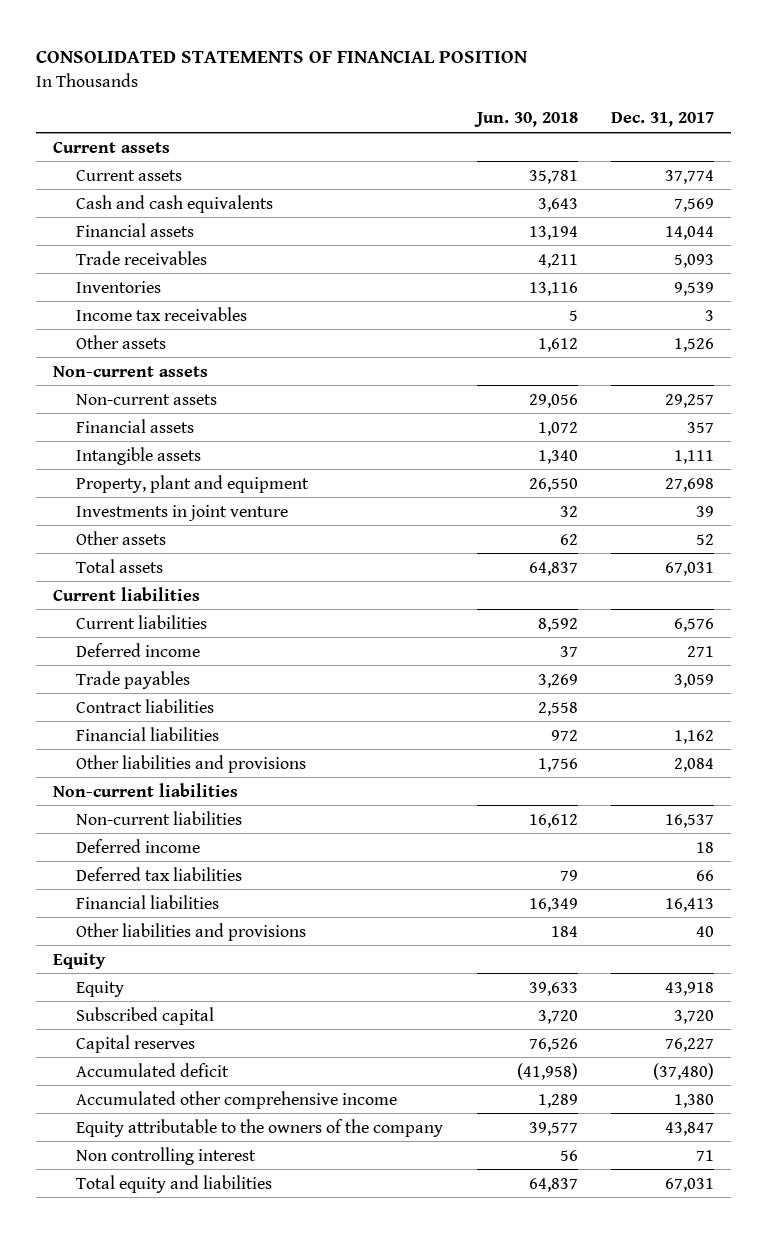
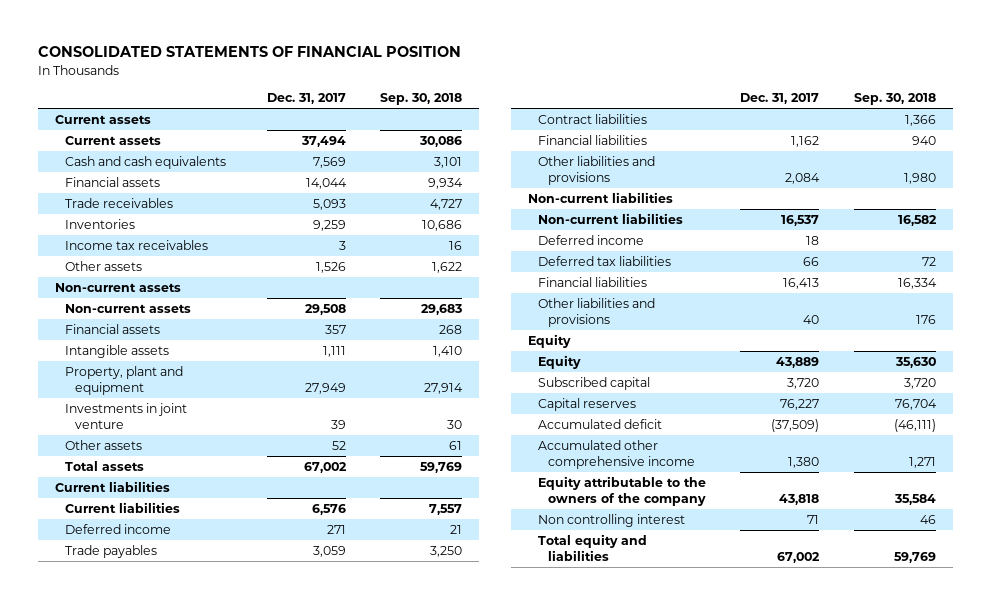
- | Jun. 30, 2018 | Dec. 31, 2017
+ | Dec. 31, 2017 | Sep. 30, 2018
- Current assets | 35,781 | 37,774
+ Current assets | 37,494 | 30,086
- Inventories | 13,116 | 9,539
+ Inventories | 9,259 | 10,686
- Non-current assets | 29,056 | 29,257
+ Non-current assets | 29,508 | 29,683
- Property, plant and equipment | 26,550 | 27,698
+ Property, plant and equipment | 27,949 | 27,914
- Total assets | 64,837 | 67,031
+ Total assets | 67,002 | 59,769
- Equity | 39,633 | 43,918
+ Equity | 43,889 | 35,630
- Accumulated deficit | (41,958) | (37,480)
+ Accumulated deficit | (37,509) | (46,111)
- Equity attributable to the owners of the company | 39,577 | 43,847
+ Equity attributable to the owners of the company | 43,818 | 35,584
- Total equity and liabilities | 64,837 | 67,031
+ Total equity and liabilities | 67,002 | 59,769

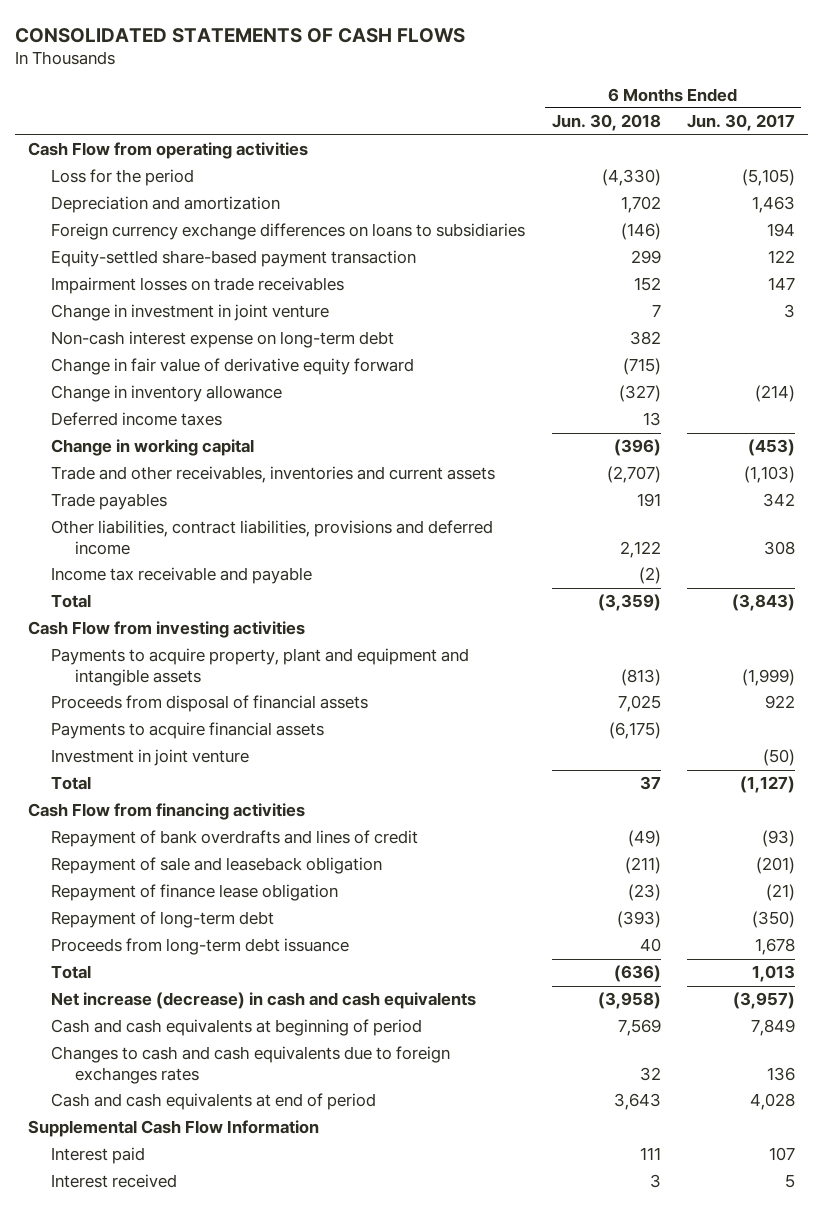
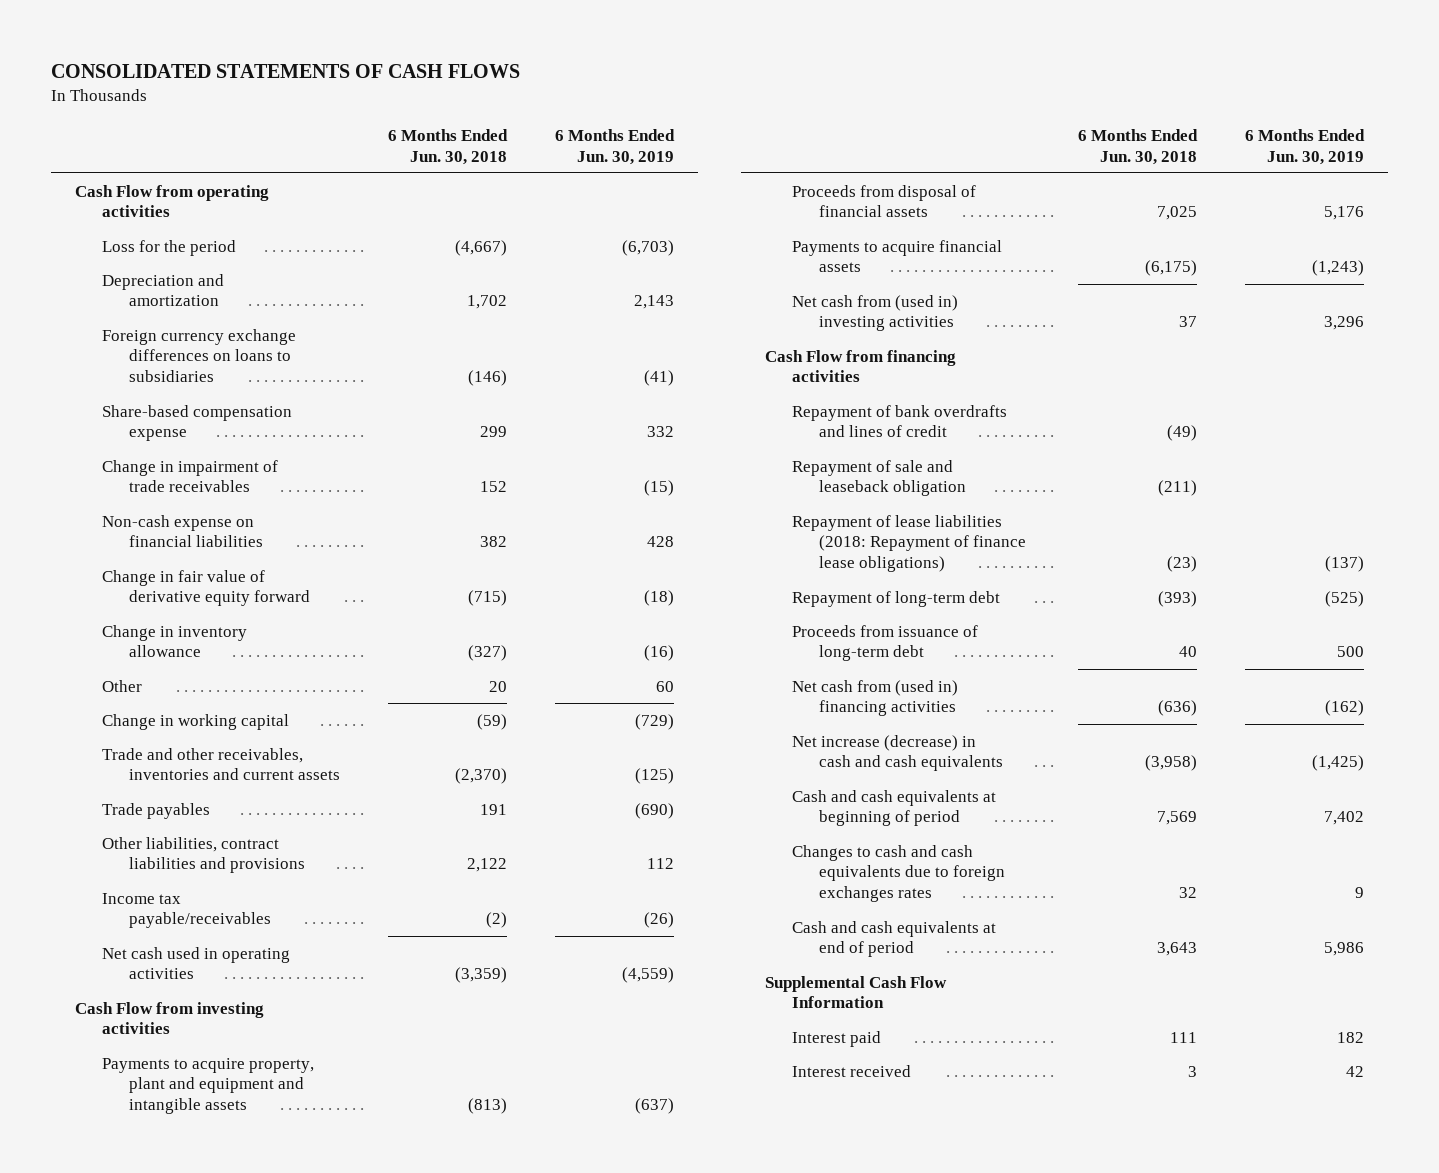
- | 6 Months Ended Jun. 30, 2018 | 6 Months Ended Jun. 30, 2017
+ | 6 Months Ended Jun. 30, 2018 | 6 Months Ended Jun. 30, 2019
- Loss for the period | (4,330) | (5,105)
+ Loss for the period | (4,667) | (6,703)
- Equity-settled share-based payment transaction | 299 | 122
- Impairment losses on trade receivables | 152 | 147
- Change in investment in joint venture | 7 | 3
- Non-cash interest expense on long-term debt | 382 |
+ Share-based compensation expense | 299 | 332
+ Change in impairment of trade receivables | 152 | (15)
+ Non-cash expense on financial liabilities | 382 | 428
- Deferred income taxes | 13 |
- Change in working capital | (396) | (453)
- Trade and other receivables, inventories and current assets | (2,707) | (1,103)
+ Other | 20 | 60
+ Change in working capital | (59) | (729)
+ Trade and other receivables, inventories and current assets | (2,370) | (125)
- Other liabilities, contract liabilities, provisions and deferred income | 2,122 | 308
- Income tax receivable and payable | (2) |
- Total | (3,359) | (3,843)
+ Other liabilities, contract liabilities and provisions | 2,122 | 112
+ Income tax payable/receivables | (2) | (26)
+ Net cash used in operating activities | (3,359) | (4,559)
- Investment in joint venture | | (50)
- Total | 37 | (1,127)
+ Net cash from (used in) investing activities | 37 | 3,296
- Repayment of finance lease obligation | (23) | (21)
+ Repayment of lease liabilities (2018: Repayment of finance lease obligations) | (23) | (137)
- Proceeds from long-term debt issuance | 40 | 1,678
- Total | (636) | 1,013
+ Proceeds from issuance of long-term debt | 40 | 500
+ Net cash from (used in) financing activities | (636) | (162)

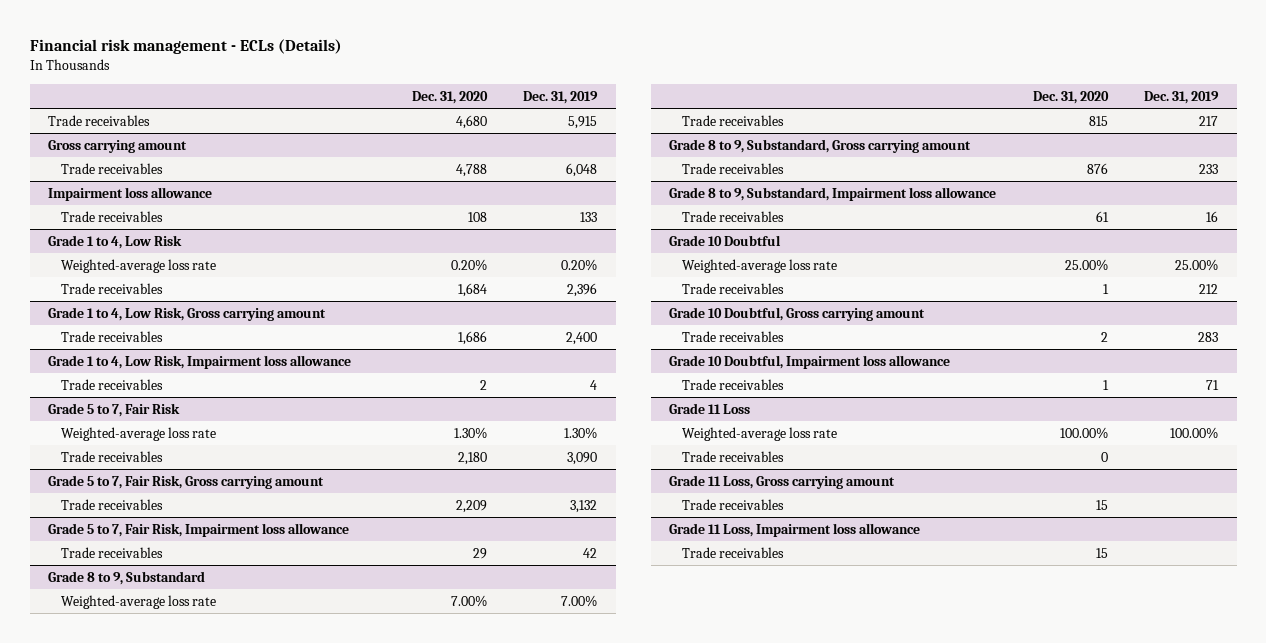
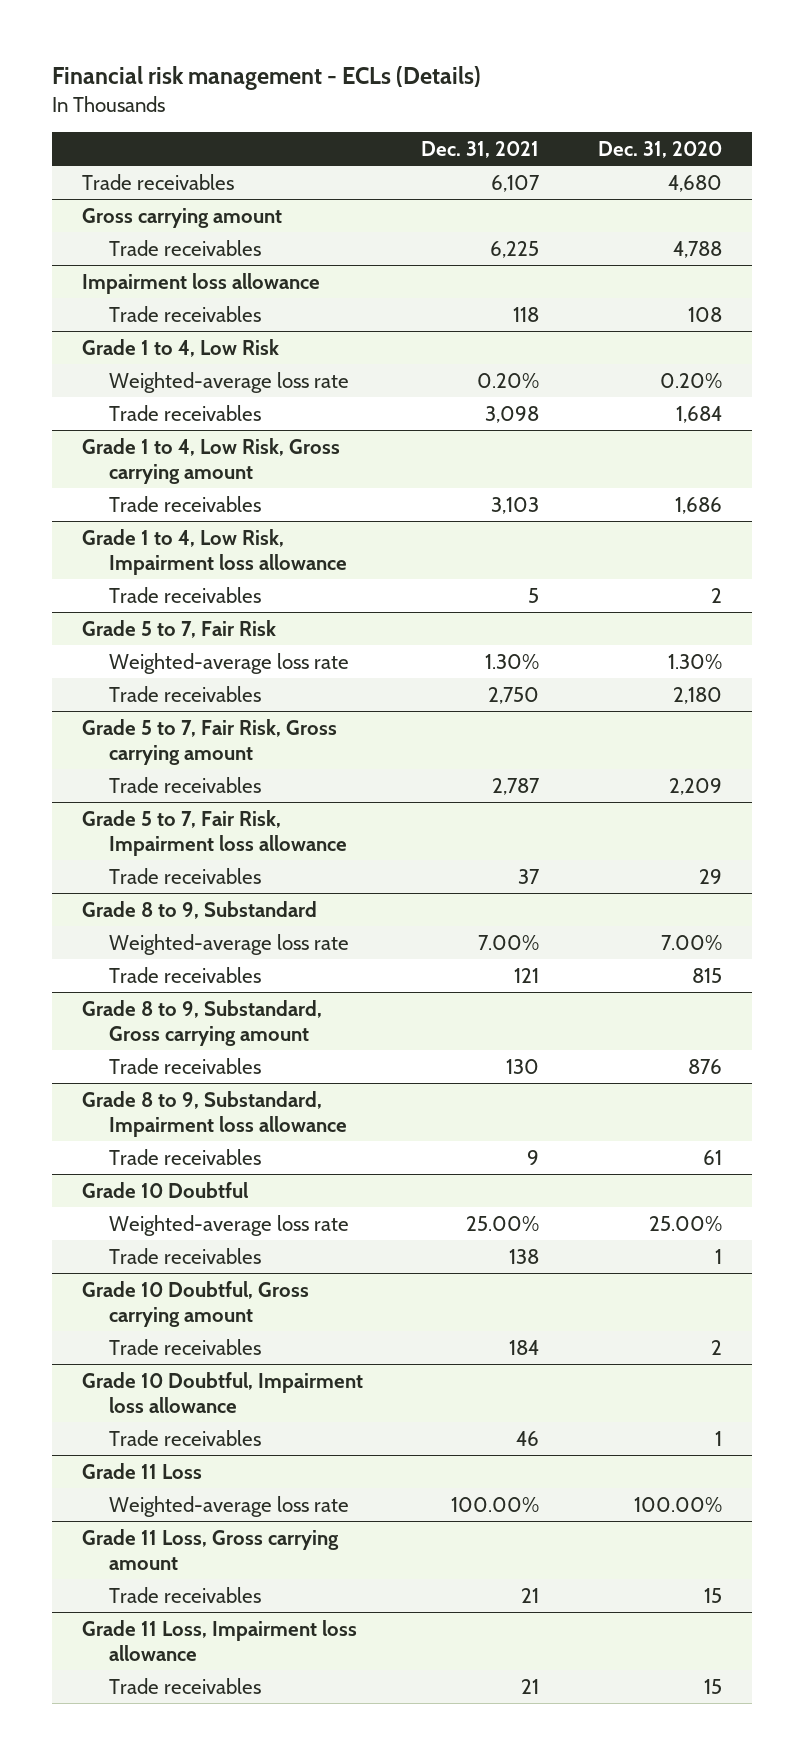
- | Dec. 31, 2020 | Dec. 31, 2019
+ | Dec. 31, 2021 | Dec. 31, 2020
@ Grade 11 Loss
- Trade receivables | 0 |

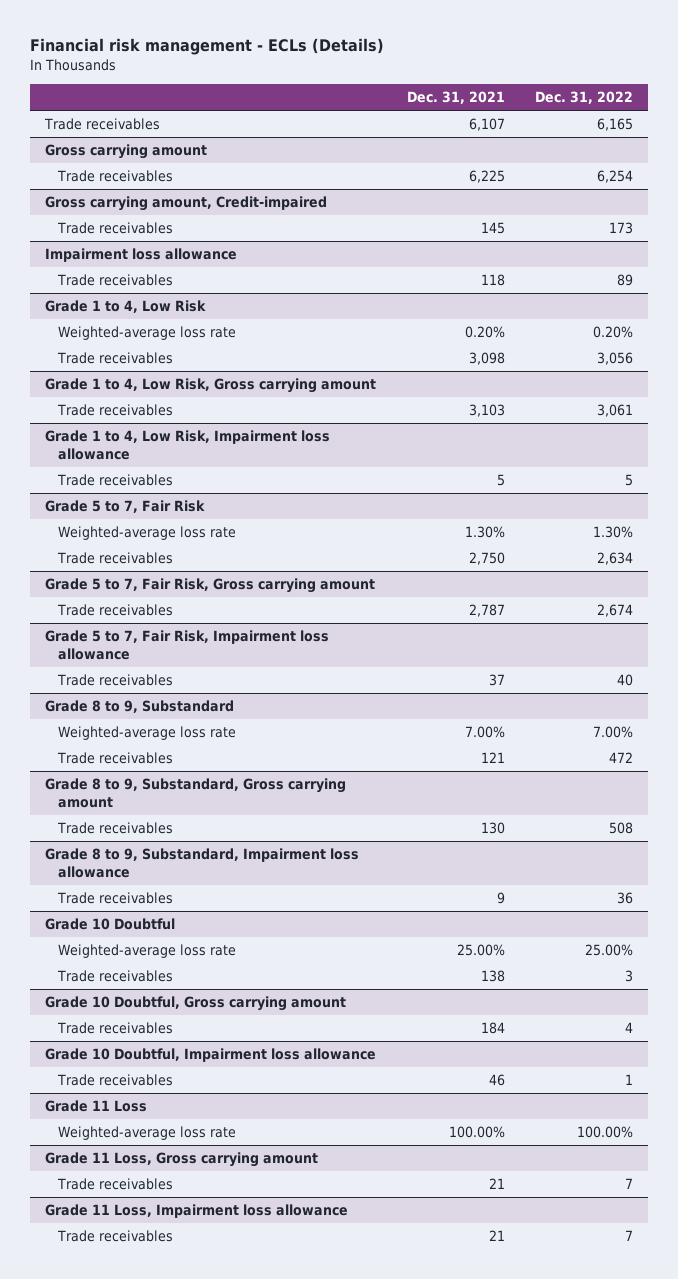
- | Dec. 31, 2021 | Dec. 31, 2020
+ | Dec. 31, 2021 | Dec. 31, 2022
+ Gross carrying amount, Credit-impaired
+ Trade receivables | 145 | 173

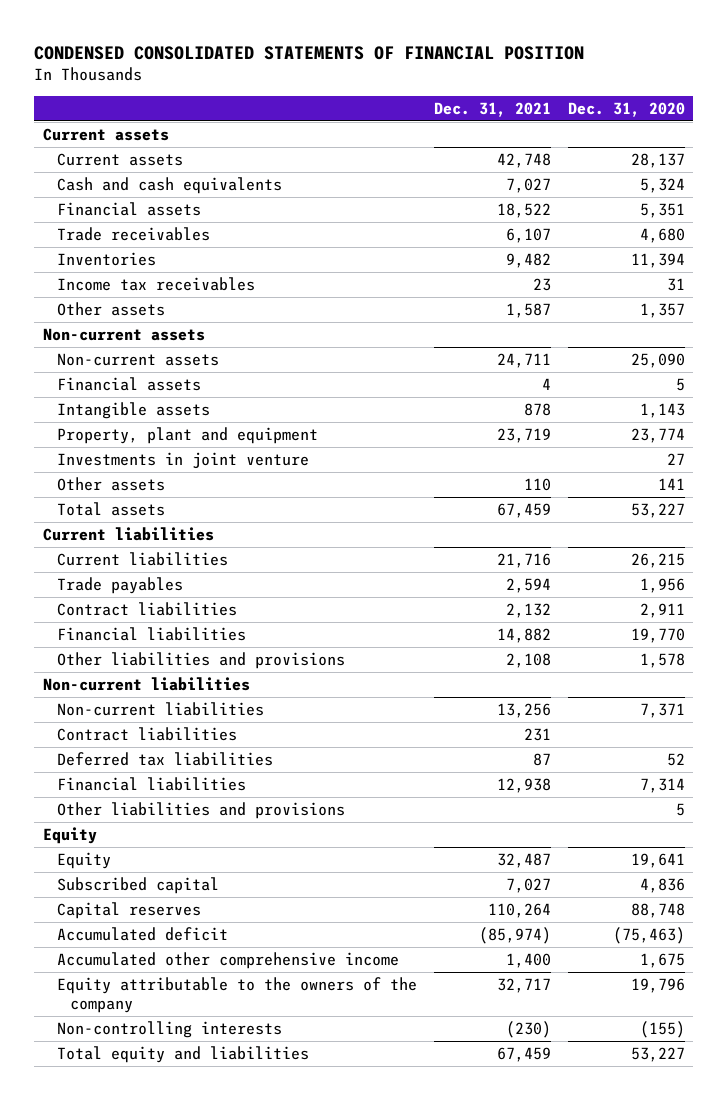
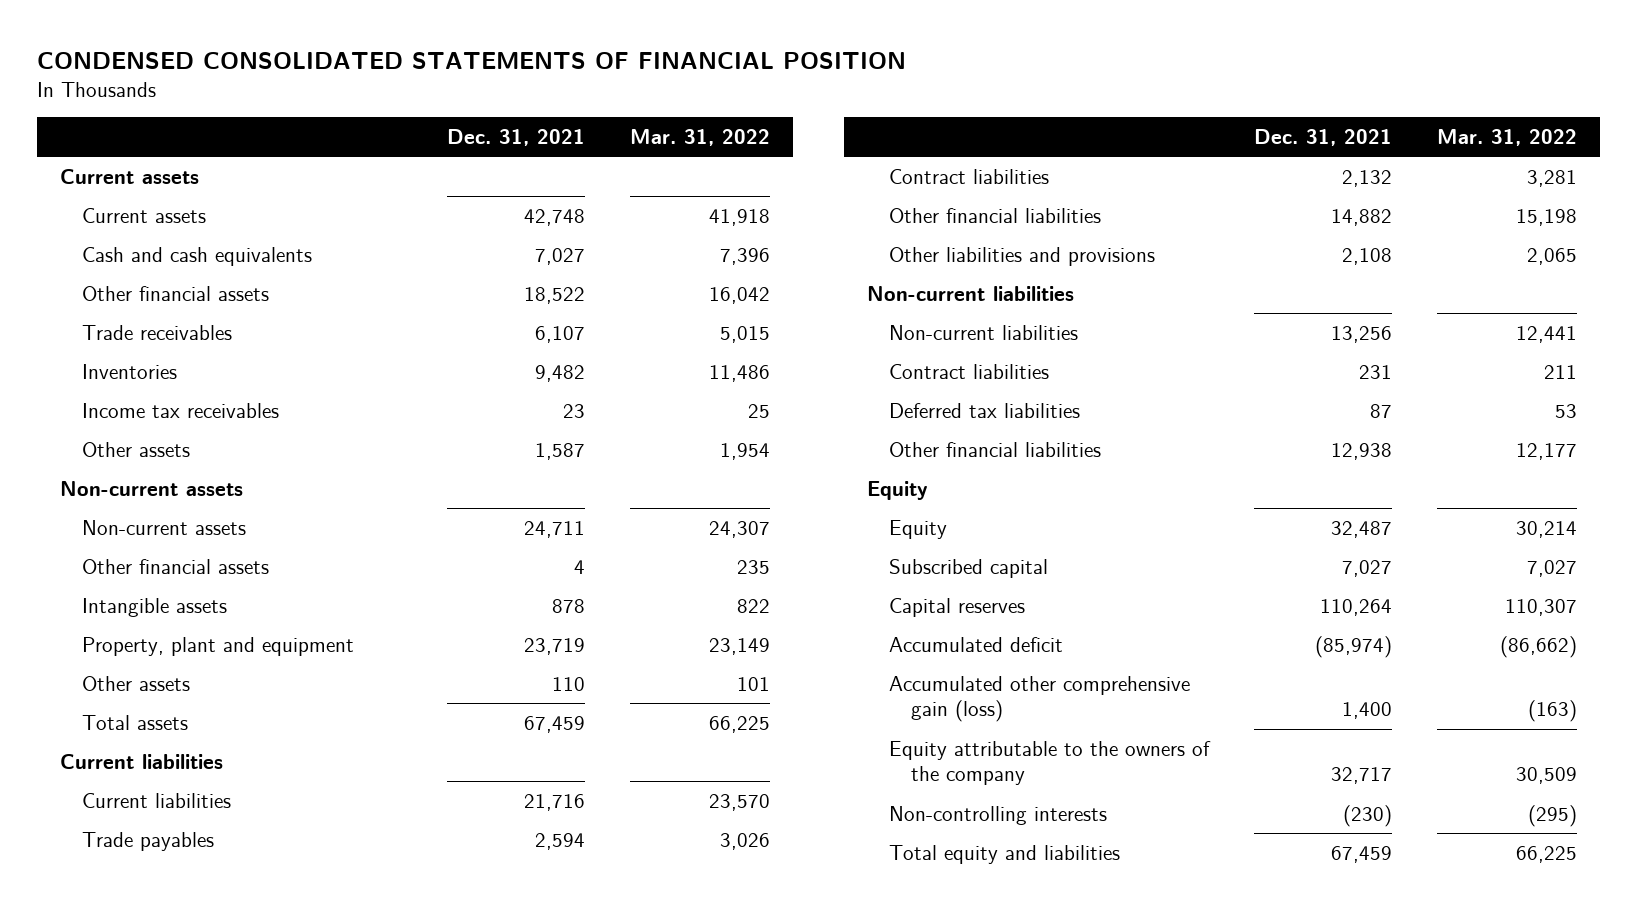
- | Dec. 31, 2021 | Dec. 31, 2020
+ | Dec. 31, 2021 | Mar. 31, 2022
- Financial assets | 18,522 | 5,351
+ Other financial assets | 18,522 | 16,042
- Financial assets | 4 | 5
+ Other financial assets | 4 | 235
- Investments in joint venture | | 27
- Financial liabilities | 14,882 | 19,770
+ Other financial liabilities | 14,882 | 15,198
- Financial liabilities | 12,938 | 7,314
- Other liabilities and provisions | | 5
+ Other financial liabilities | 12,938 | 12,177
- Accumulated other comprehensive income | 1,400 | 1,675
+ Accumulated other comprehensive gain (loss) | 1,400 | (163)

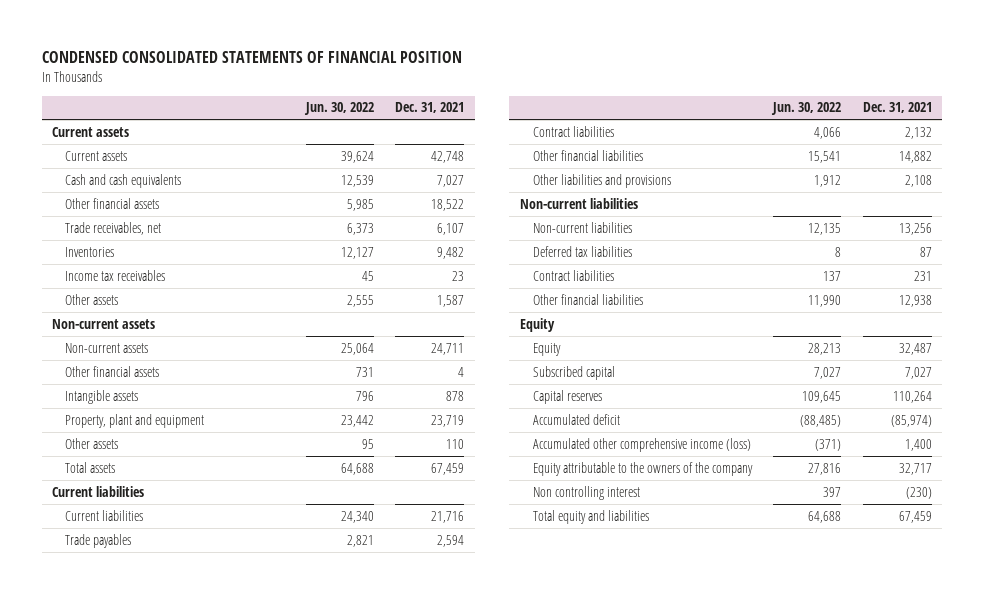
- | Dec. 31, 2021 | Mar. 31, 2022
+ | Jun. 30, 2022 | Dec. 31, 2021
- Trade receivables | 6,107 | 5,015
+ Trade receivables, net | 6,373 | 6,107
moved down: Contract liabilities | 137 | 231
- Accumulated other comprehensive gain (loss) | 1,400 | (163)
+ Accumulated other comprehensive income (loss) | (371) | 1,400
- Non-controlling interests | (230) | (295)
+ Non controlling interest | 397 | (230)

